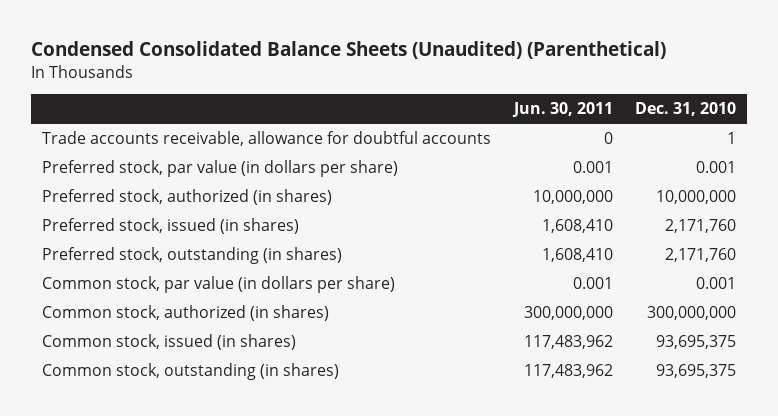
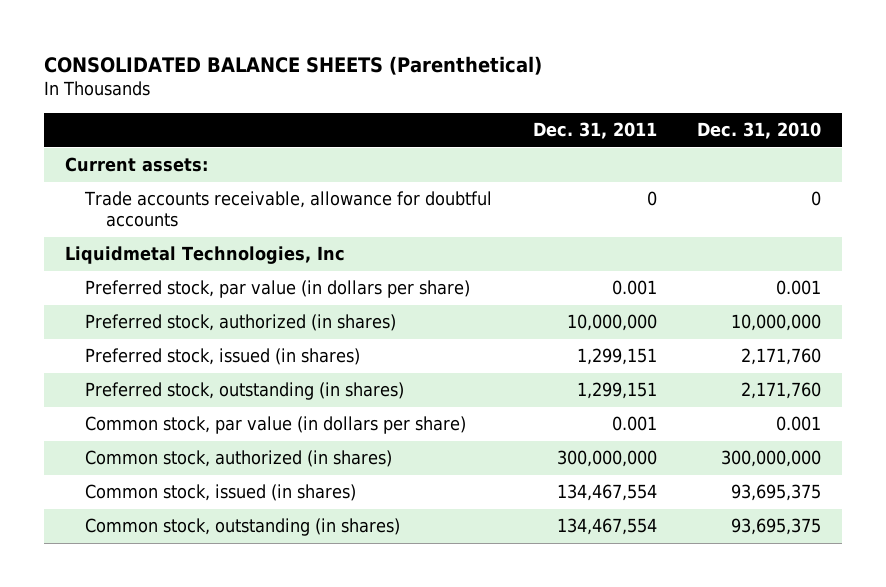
- Condensed Consolidated Balance Sheets (Unaudited) (Parenthetical)
+ CONSOLIDATED BALANCE SHEETS (Parenthetical)
- | Jun. 30, 2011 | Dec. 31, 2010
+ | Dec. 31, 2011 | Dec. 31, 2010
- Trade accounts receivable, allowance for doubtful accounts | 0 | 1
+ Current assets:
+ Trade accounts receivable, allowance for doubtful accounts | 0 | 0
+ Liquidmetal Technologies, Inc

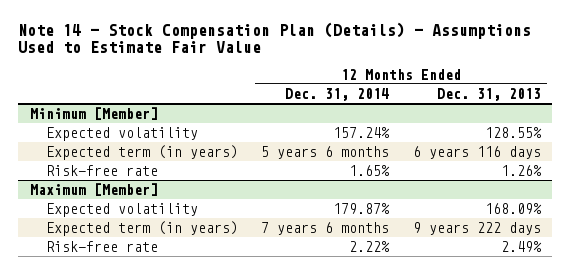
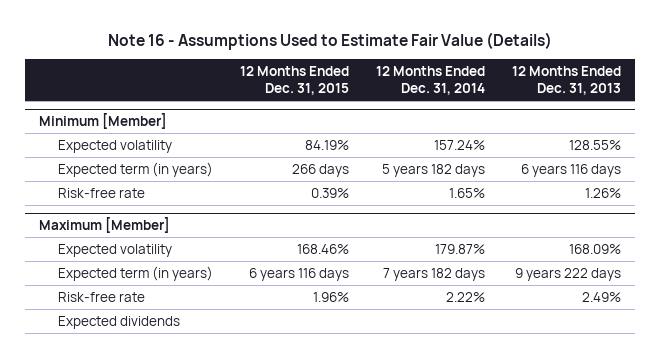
- Note 14 - Stock Compensation Plan (Details) - Assumptions Used to Estimate Fair Value
+ Note 16 - Assumptions Used to Estimate Fair Value (Details)
- | 12 Months Ended Dec. 31, 2014 | 12 Months Ended Dec. 31, 2013
+ | 12 Months Ended Dec. 31, 2015 | 12 Months Ended Dec. 31, 2014 | 12 Months Ended Dec. 31, 2013
@ Minimum [Member]
- Expected term (in years) | 5 years 6 months | 6 years 116 days
+ Expected term (in years) | 266 days | 5 years 182 days | 6 years 116 days
@ Maximum [Member]
- Expected term (in years) | 7 years 6 months | 9 years 222 days
+ Expected term (in years) | 6 years 116 days | 7 years 182 days | 9 years 222 days
+ Expected dividends

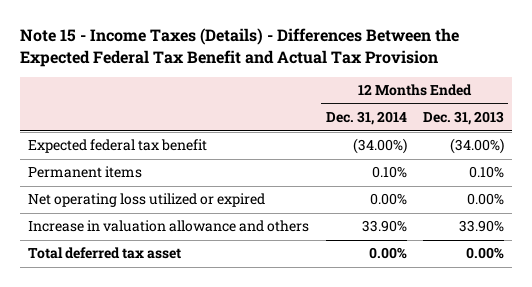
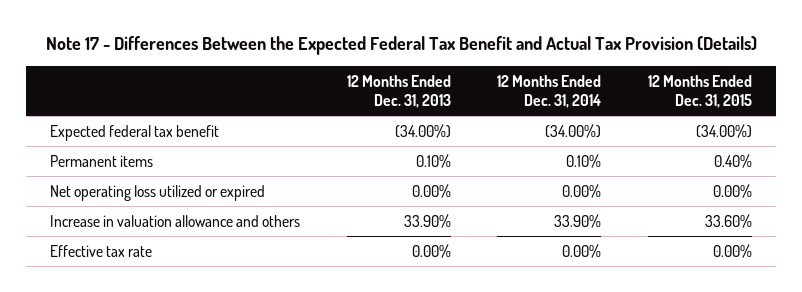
- Note 15 - Income Taxes (Details) - Differences Between the Expected Federal Tax Benefit and Actual Tax Provision
+ Note 17 - Differences Between the Expected Federal Tax Benefit and Actual Tax Provision (Details)
- | 12 Months Ended Dec. 31, 2014 | 12 Months Ended Dec. 31, 2013
+ | 12 Months Ended Dec. 31, 2013 | 12 Months Ended Dec. 31, 2014 | 12 Months Ended Dec. 31, 2015
- Total deferred tax asset | 0.00% | 0.00%
+ Effective tax rate | 0.00% | 0.00% | 0.00%

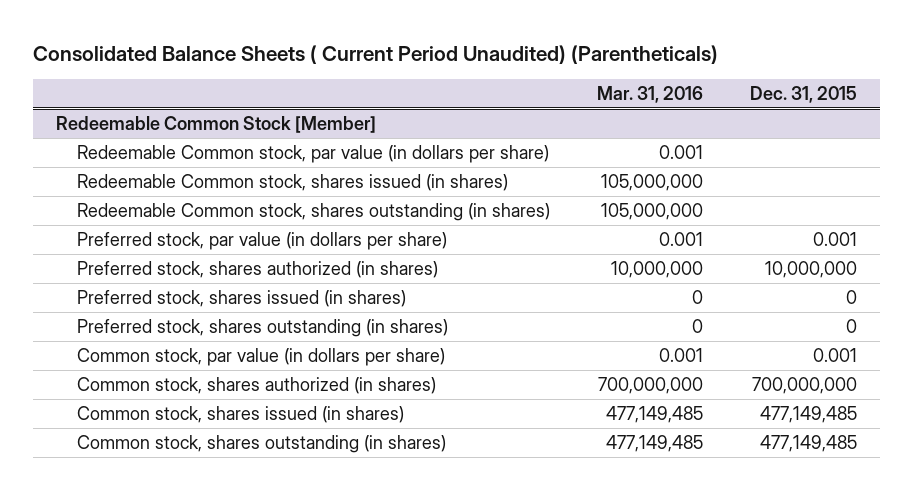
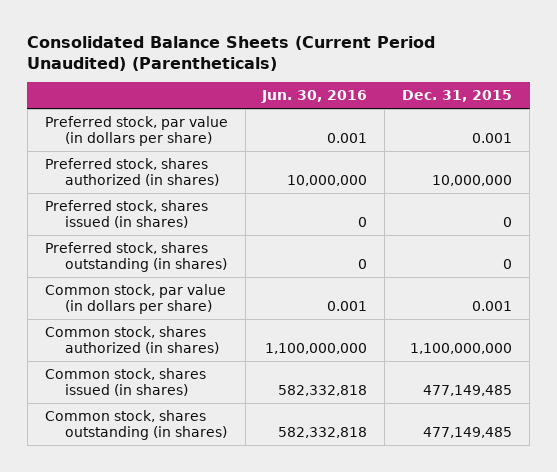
- Consolidated Balance Sheets ( Current Period Unaudited) (Parentheticals)
+ Consolidated Balance Sheets (Current Period Unaudited) (Parentheticals)
- | Mar. 31, 2016 | Dec. 31, 2015
+ | Jun. 30, 2016 | Dec. 31, 2015
- Redeemable Common Stock [Member]
- Redeemable Common stock, par value (in dollars per share) | 0.001 |
- Redeemable Common stock, shares issued (in shares) | 105,000,000 |
- Redeemable Common stock, shares outstanding (in shares) | 105,000,000 |
- Common stock, shares authorized (in shares) | 700,000,000 | 700,000,000
+ Common stock, shares authorized (in shares) | 1,100,000,000 | 1,100,000,000

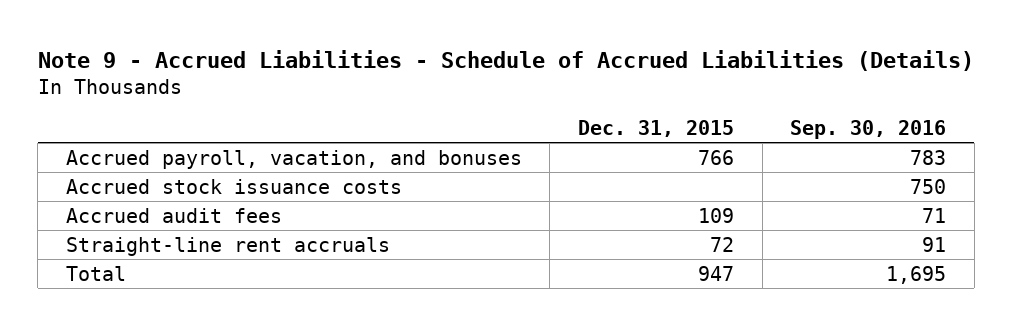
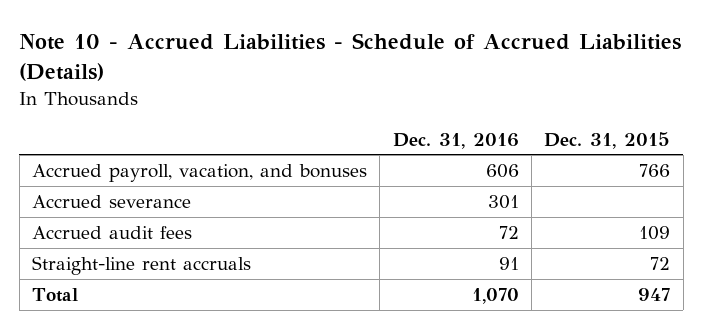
- Note 9 - Accrued Liabilities - Schedule of Accrued Liabilities (Details)
+ Note 10 - Accrued Liabilities - Schedule of Accrued Liabilities (Details)
- | Dec. 31, 2015 | Sep. 30, 2016
+ | Dec. 31, 2016 | Dec. 31, 2015
- Accrued stock issuance costs | | 750
+ Accrued severance | 301 |

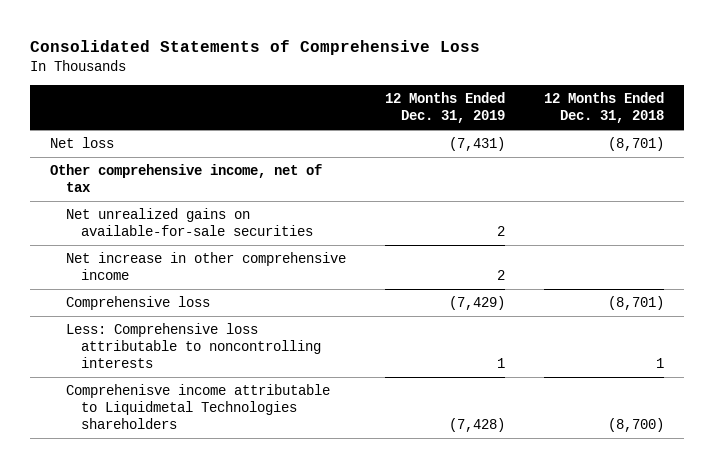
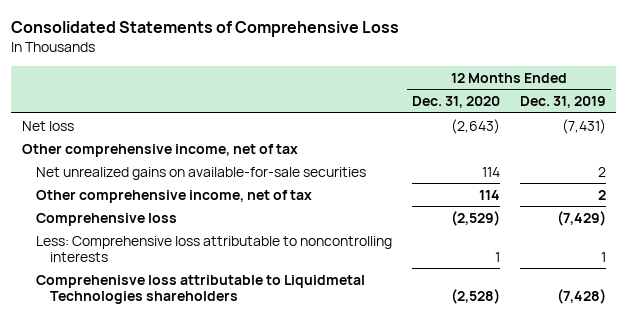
- | 12 Months Ended Dec. 31, 2019 | 12 Months Ended Dec. 31, 2018
+ | 12 Months Ended Dec. 31, 2020 | 12 Months Ended Dec. 31, 2019
- Net increase in other comprehensive income | 2 |
+ Other comprehensive income, net of tax | 114 | 2
- Comprehenisve income attributable to Liquidmetal Technologies shareholders | (7,428) | (8,700)
+ Comprehenisve loss attributable to Liquidmetal Technologies shareholders | (2,528) | (7,428)

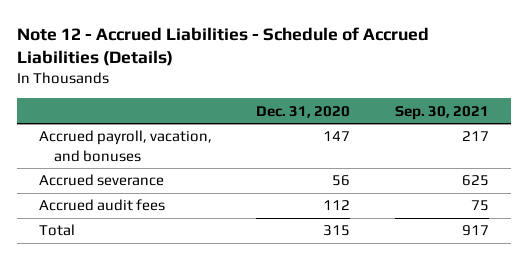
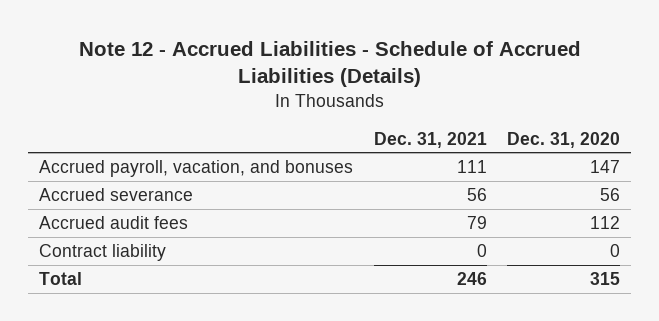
- | Dec. 31, 2020 | Sep. 30, 2021
+ | Dec. 31, 2021 | Dec. 31, 2020
+ Contract liability | 0 | 0

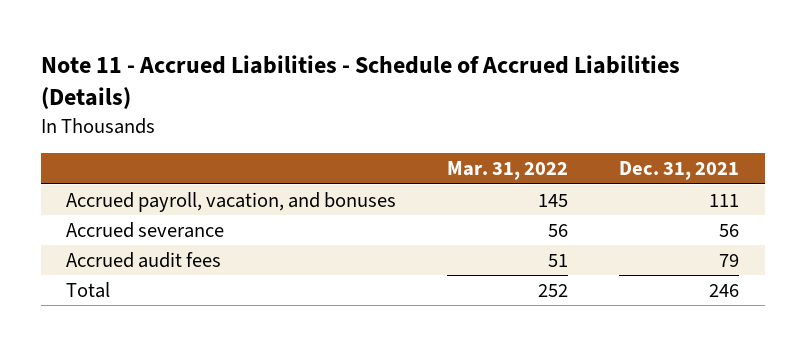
- Note 12 - Accrued Liabilities - Schedule of Accrued Liabilities (Details)
+ Note 11 - Accrued Liabilities - Schedule of Accrued Liabilities (Details)
- | Dec. 31, 2021 | Dec. 31, 2020
+ | Mar. 31, 2022 | Dec. 31, 2021
- Contract liability | 0 | 0

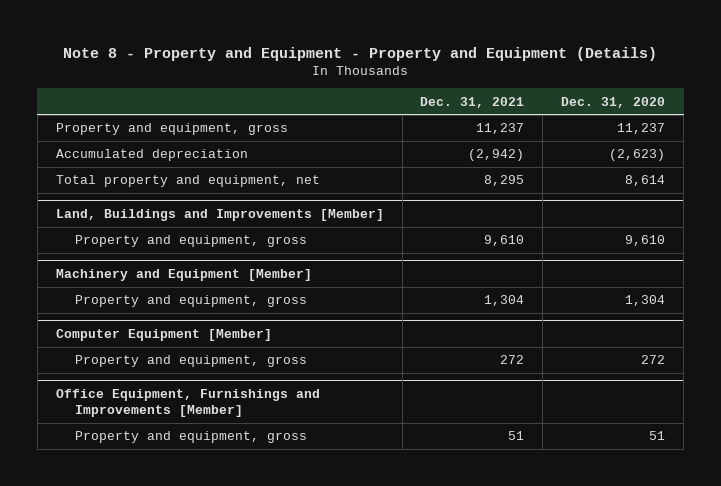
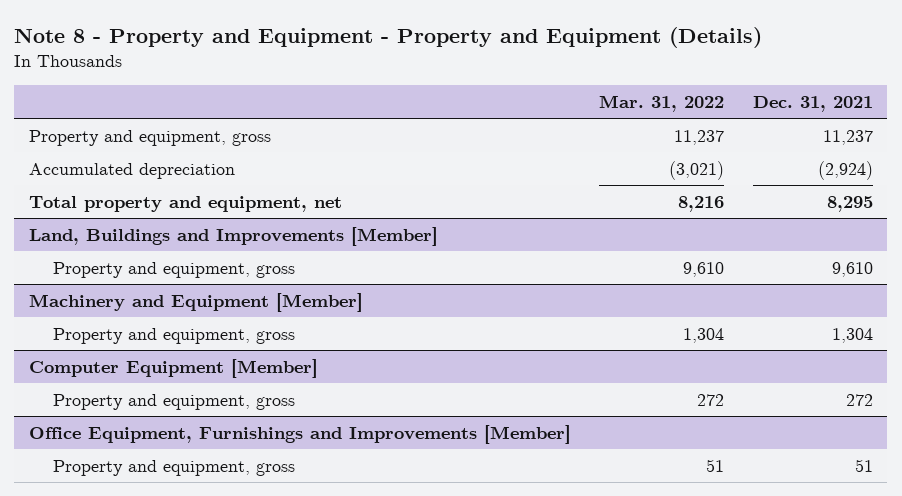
- | Dec. 31, 2021 | Dec. 31, 2020
+ | Mar. 31, 2022 | Dec. 31, 2021
- Accumulated depreciation | (2,942) | (2,623)
+ Accumulated depreciation | (3,021) | (2,924)

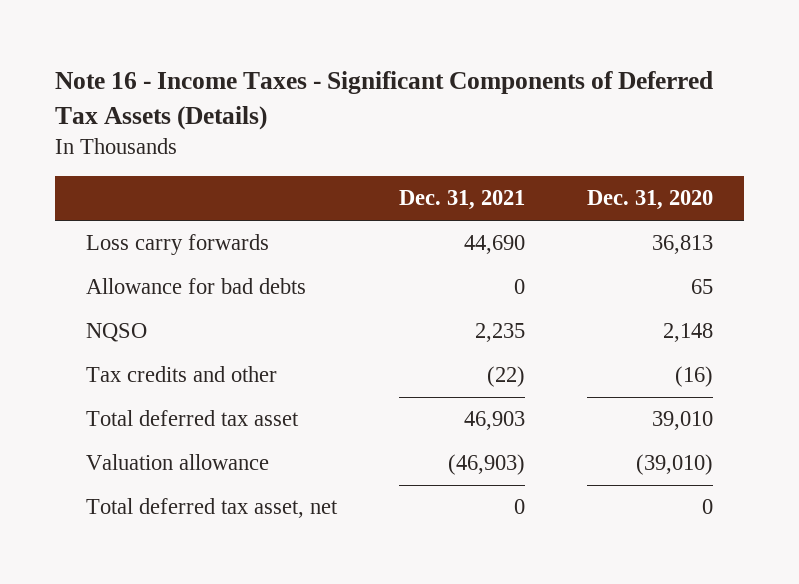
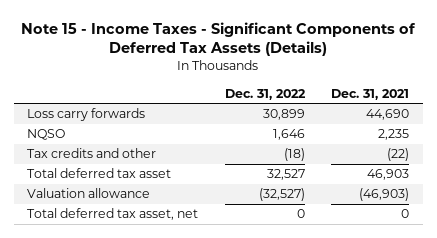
- Note 16 - Income Taxes - Significant Components of Deferred Tax Assets (Details)
+ Note 15 - Income Taxes - Significant Components of Deferred Tax Assets (Details)
- | Dec. 31, 2021 | Dec. 31, 2020
+ | Dec. 31, 2022 | Dec. 31, 2021
- Allowance for bad debts | 0 | 65

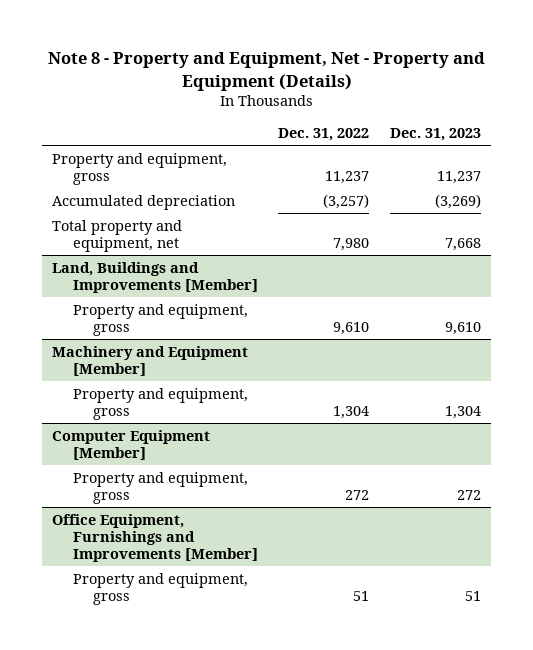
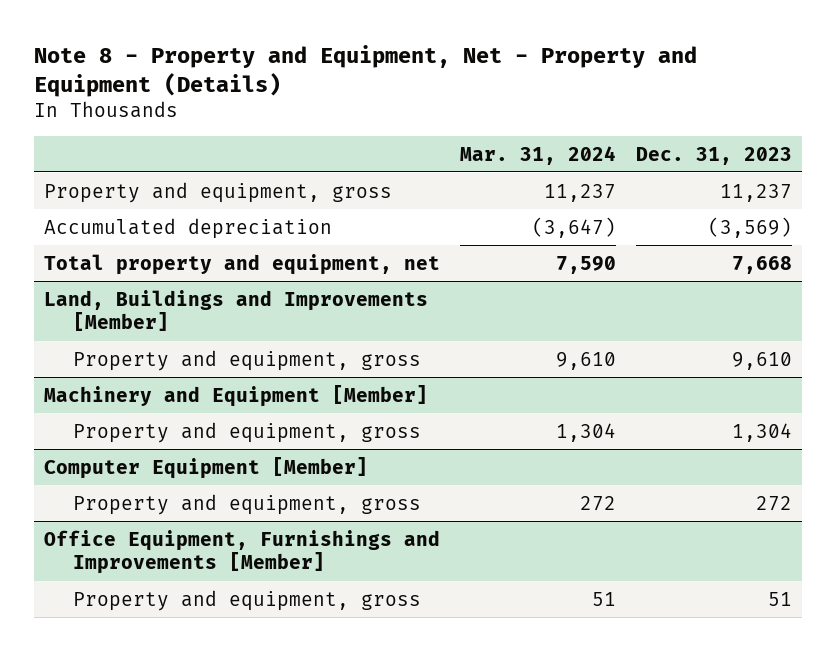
- | Dec. 31, 2022 | Dec. 31, 2023
+ | Mar. 31, 2024 | Dec. 31, 2023
- Accumulated depreciation | (3,257) | (3,269)
+ Accumulated depreciation | (3,647) | (3,569)

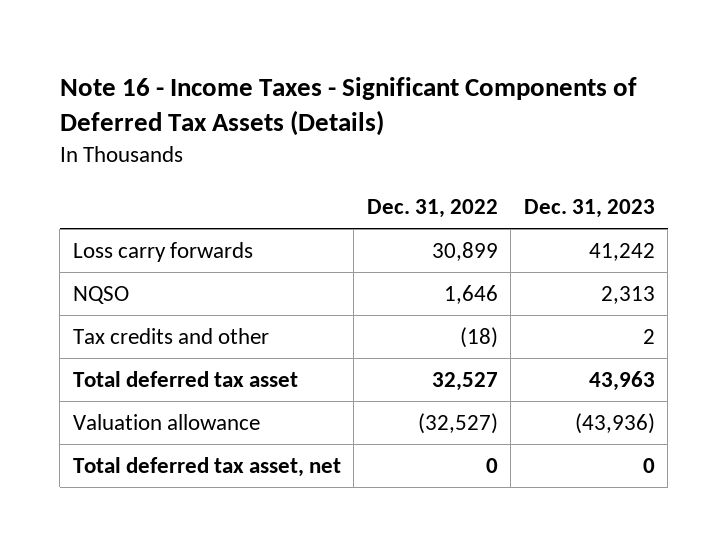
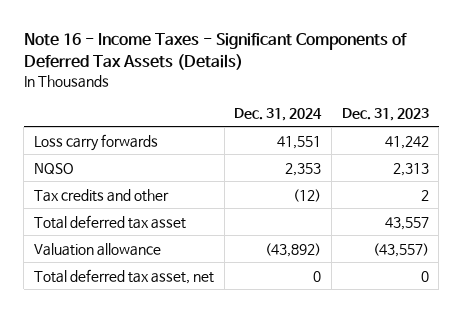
- | Dec. 31, 2022 | Dec. 31, 2023
+ | Dec. 31, 2024 | Dec. 31, 2023
- Total deferred tax asset | 32,527 | 43,963
- Valuation allowance | (32,527) | (43,936)
+ Total deferred tax asset | | 43,557
+ Valuation allowance | (43,892) | (43,557)

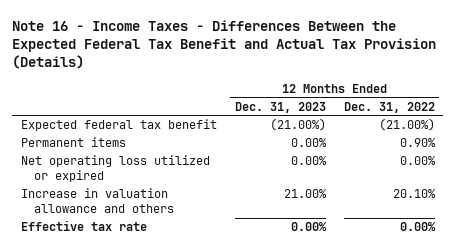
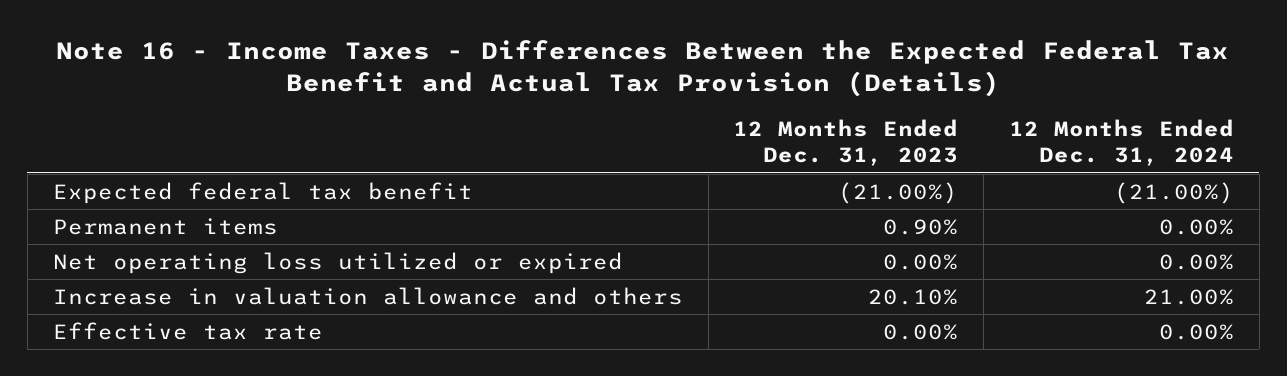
- | 12 Months Ended Dec. 31, 2023 | 12 Months Ended Dec. 31, 2022
+ | 12 Months Ended Dec. 31, 2023 | 12 Months Ended Dec. 31, 2024
- Permanent items | 0.00% | 0.90%
+ Permanent items | 0.90% | 0.00%
- Increase in valuation allowance and others | 21.00% | 20.10%
+ Increase in valuation allowance and others | 20.10% | 21.00%

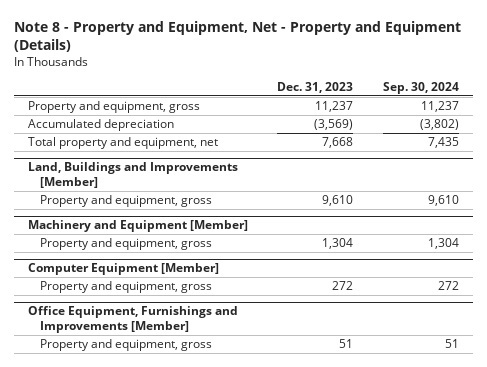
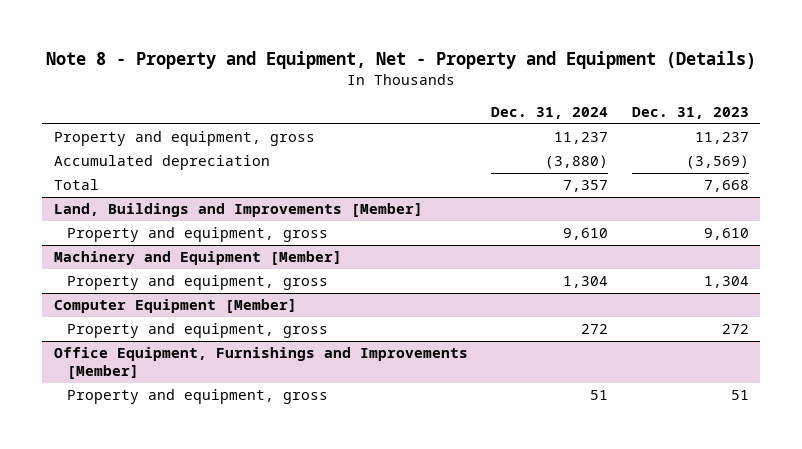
- | Dec. 31, 2023 | Sep. 30, 2024
+ | Dec. 31, 2024 | Dec. 31, 2023
- Total property and equipment, net | 7,668 | 7,435
+ Total | 7,357 | 7,668

